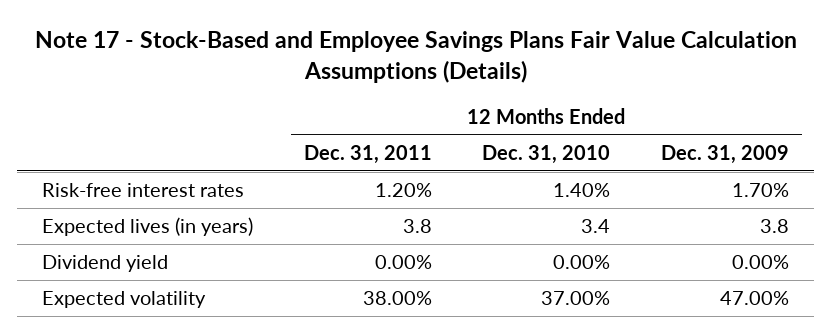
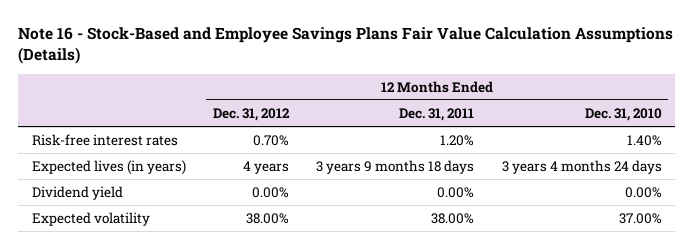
- Note 17 - Stock-Based and Employee Savings Plans Fair Value Calculation Assumptions (Details)
+ Note 16 - Stock-Based and Employee Savings Plans Fair Value Calculation Assumptions (Details)
- | 12 Months Ended Dec. 31, 2011 | 12 Months Ended Dec. 31, 2010 | 12 Months Ended Dec. 31, 2009
+ | 12 Months Ended Dec. 31, 2012 | 12 Months Ended Dec. 31, 2011 | 12 Months Ended Dec. 31, 2010
- Expected lives (in years) | 3.8 | 3.4 | 3.8
+ Expected lives (in years) | 4 years | 3 years 9 months 18 days | 3 years 4 months 24 days

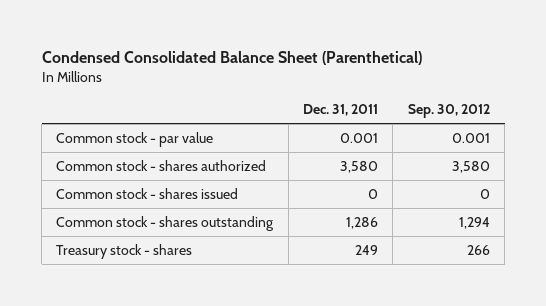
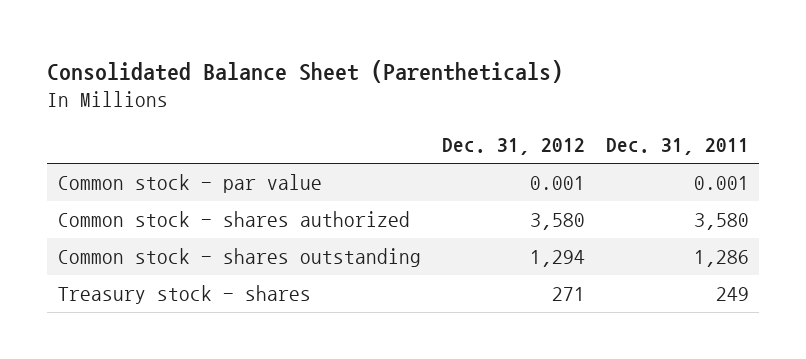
- Condensed Consolidated Balance Sheet (Parenthetical)
+ Consolidated Balance Sheet (Parentheticals)
- | Dec. 31, 2011 | Sep. 30, 2012
+ | Dec. 31, 2012 | Dec. 31, 2011
- Common stock - shares issued | 0 | 0

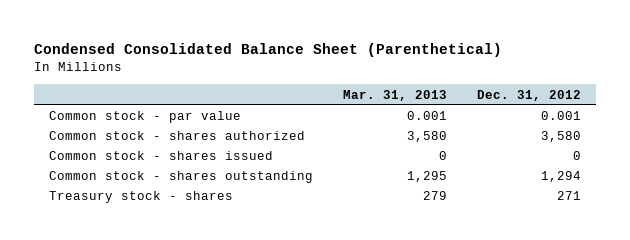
- Consolidated Balance Sheet (Parentheticals)
+ Condensed Consolidated Balance Sheet (Parenthetical)
- | Dec. 31, 2012 | Dec. 31, 2011
+ | Mar. 31, 2013 | Dec. 31, 2012
+ Common stock - shares issued | 0 | 0

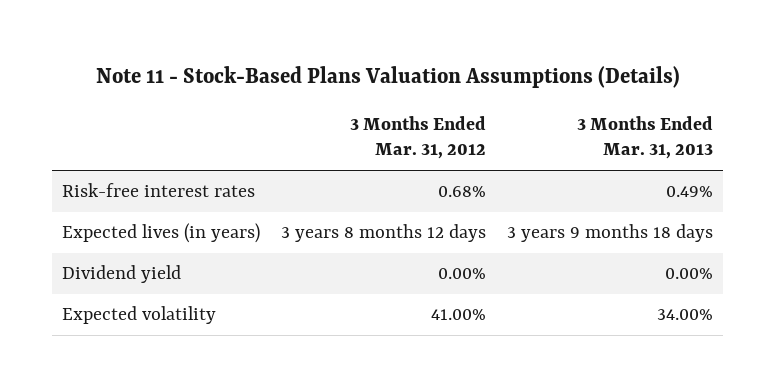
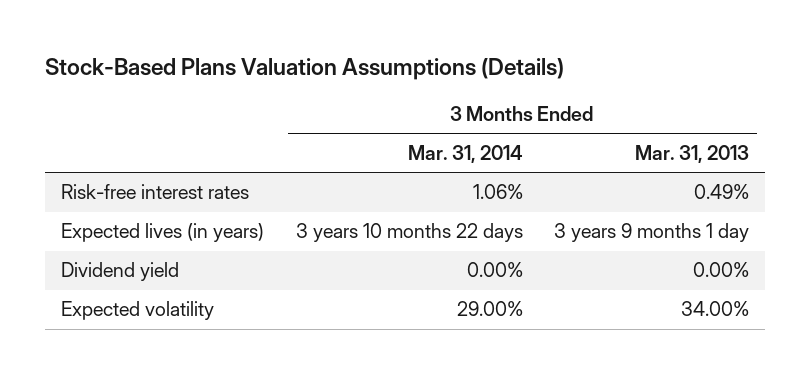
- Note 11 - Stock-Based Plans Valuation Assumptions (Details)
+ Stock-Based Plans Valuation Assumptions (Details)
- | 3 Months Ended Mar. 31, 2012 | 3 Months Ended Mar. 31, 2013
+ | 3 Months Ended Mar. 31, 2014 | 3 Months Ended Mar. 31, 2013
- Expected lives (in years) | 3 years 8 months 12 days | 3 years 9 months 18 days
+ Expected lives (in years) | 3 years 10 months 22 days | 3 years 9 months 1 day

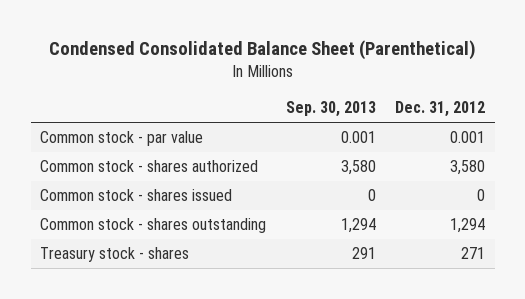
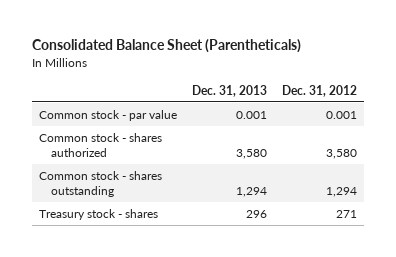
- Condensed Consolidated Balance Sheet (Parenthetical)
+ Consolidated Balance Sheet (Parentheticals)
- | Sep. 30, 2013 | Dec. 31, 2012
+ | Dec. 31, 2013 | Dec. 31, 2012
- Common stock - shares issued | 0 | 0

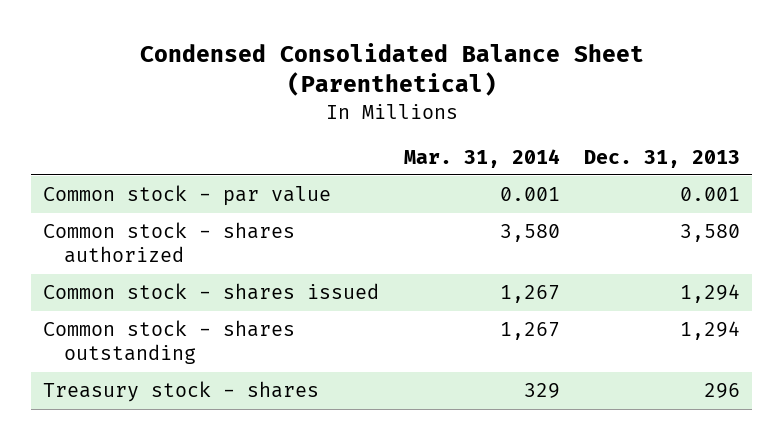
- Consolidated Balance Sheet (Parentheticals)
+ Condensed Consolidated Balance Sheet (Parenthetical)
- | Dec. 31, 2013 | Dec. 31, 2012
+ | Mar. 31, 2014 | Dec. 31, 2013
+ Common stock - shares issued | 1,267 | 1,294

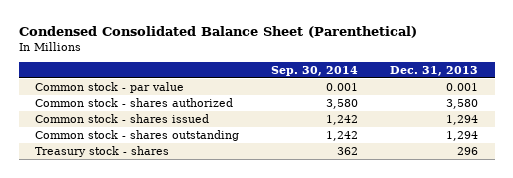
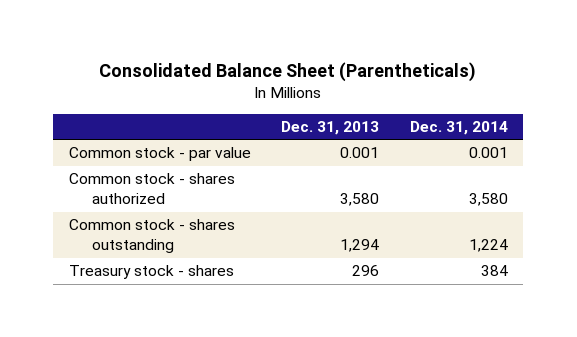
- Condensed Consolidated Balance Sheet (Parenthetical)
+ Consolidated Balance Sheet (Parentheticals)
- | Sep. 30, 2014 | Dec. 31, 2013
+ | Dec. 31, 2013 | Dec. 31, 2014
- Common stock - shares issued | 1,242 | 1,294

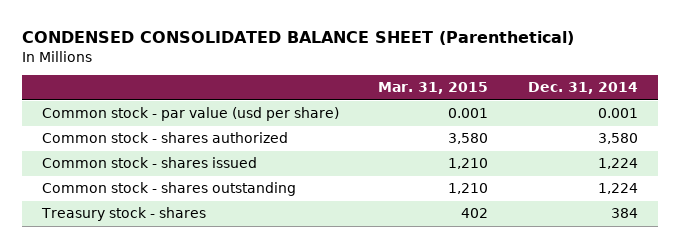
- Consolidated Balance Sheet (Parentheticals)
+ CONDENSED CONSOLIDATED BALANCE SHEET (Parenthetical)
- | Dec. 31, 2013 | Dec. 31, 2014
+ | Mar. 31, 2015 | Dec. 31, 2014
- Common stock - par value | 0.001 | 0.001
+ Common stock - par value (usd per share) | 0.001 | 0.001
+ Common stock - shares issued | 1,210 | 1,224

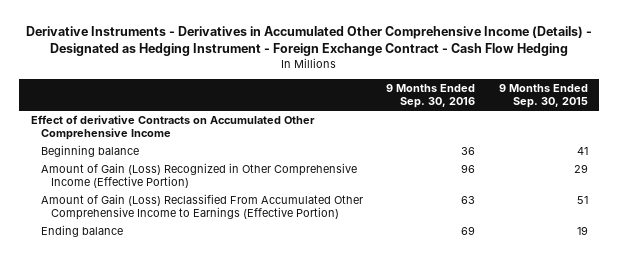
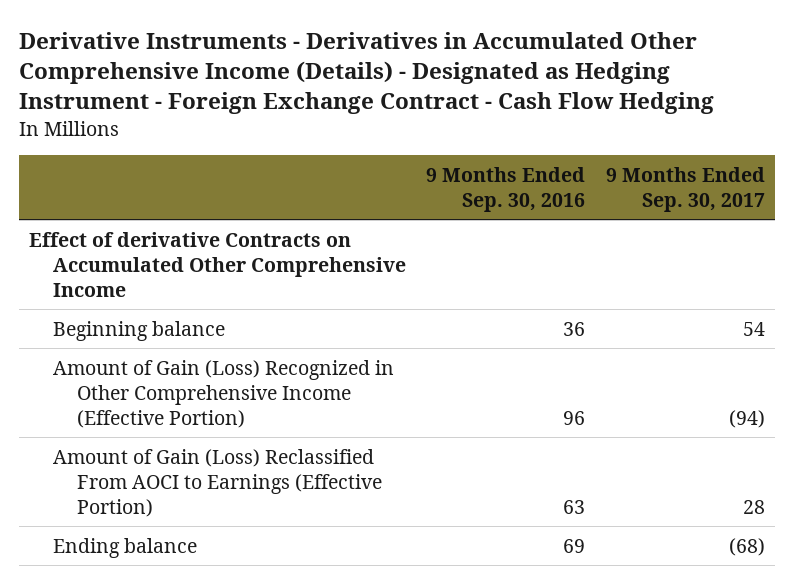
- | 9 Months Ended Sep. 30, 2016 | 9 Months Ended Sep. 30, 2015
+ | 9 Months Ended Sep. 30, 2016 | 9 Months Ended Sep. 30, 2017
- Amount of Gain (Loss) Reclassified From Accumulated Other Comprehensive Income to Earnings (Effective Portion) | 63 | 51
+ Amount of Gain (Loss) Reclassified From AOCI to Earnings (Effective Portion) | 63 | 28

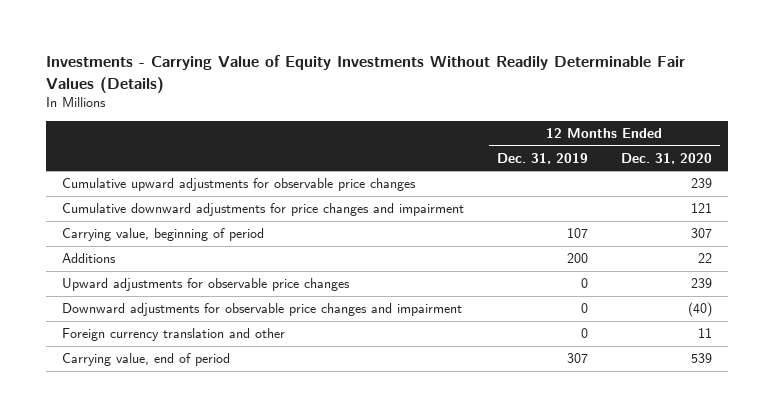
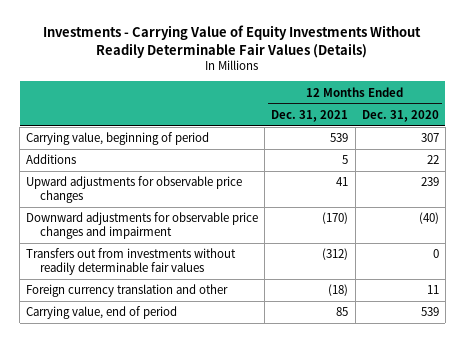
- | 12 Months Ended Dec. 31, 2019 | 12 Months Ended Dec. 31, 2020
+ | 12 Months Ended Dec. 31, 2021 | 12 Months Ended Dec. 31, 2020
- Cumulative upward adjustments for observable price changes | | 239
- Cumulative downward adjustments for price changes and impairment | | 121
+ Transfers out from investments without readily determinable fair values | (312) | 0

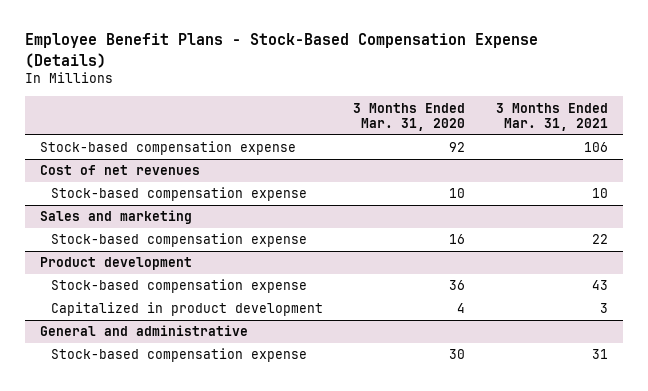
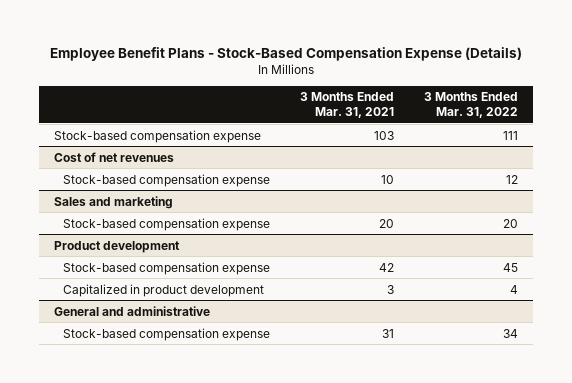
- | 3 Months Ended Mar. 31, 2020 | 3 Months Ended Mar. 31, 2021
+ | 3 Months Ended Mar. 31, 2021 | 3 Months Ended Mar. 31, 2022
- Stock-based compensation expense | 92 | 106
+ Stock-based compensation expense | 103 | 111
@ Sales and marketing
- Stock-based compensation expense | 16 | 22
+ Stock-based compensation expense | 20 | 20
@ Product development
- Stock-based compensation expense | 36 | 43
+ Stock-based compensation expense | 42 | 45

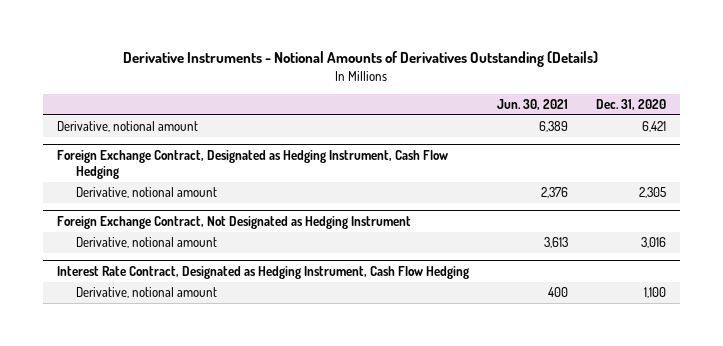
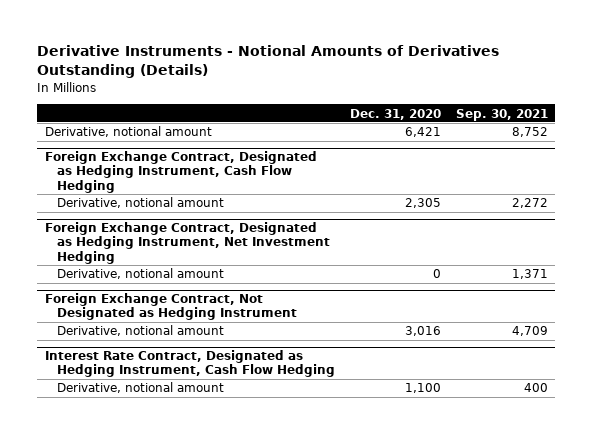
- | Jun. 30, 2021 | Dec. 31, 2020
+ | Dec. 31, 2020 | Sep. 30, 2021
+ Foreign Exchange Contract, Designated as Hedging Instrument, Net Investment Hedging
+ Derivative, notional amount | 0 | 1,371

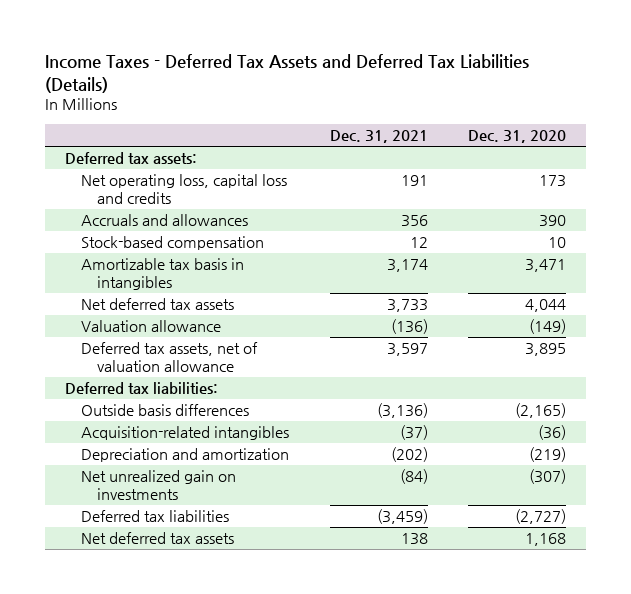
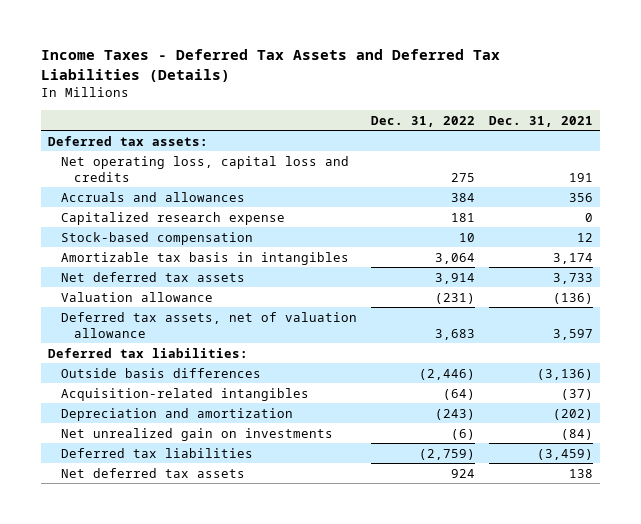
- | Dec. 31, 2021 | Dec. 31, 2020
+ | Dec. 31, 2022 | Dec. 31, 2021
+ Capitalized research expense | 181 | 0

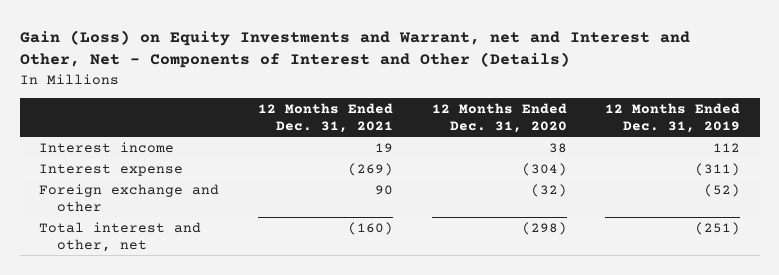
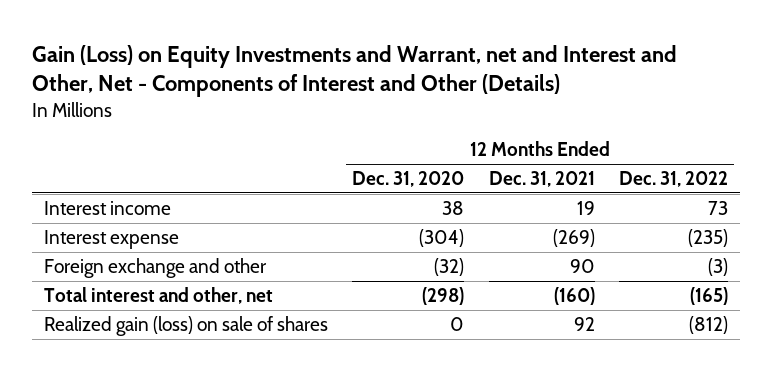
- | 12 Months Ended Dec. 31, 2021 | 12 Months Ended Dec. 31, 2020 | 12 Months Ended Dec. 31, 2019
+ | 12 Months Ended Dec. 31, 2020 | 12 Months Ended Dec. 31, 2021 | 12 Months Ended Dec. 31, 2022
+ Realized gain (loss) on sale of shares | 0 | 92 | (812)

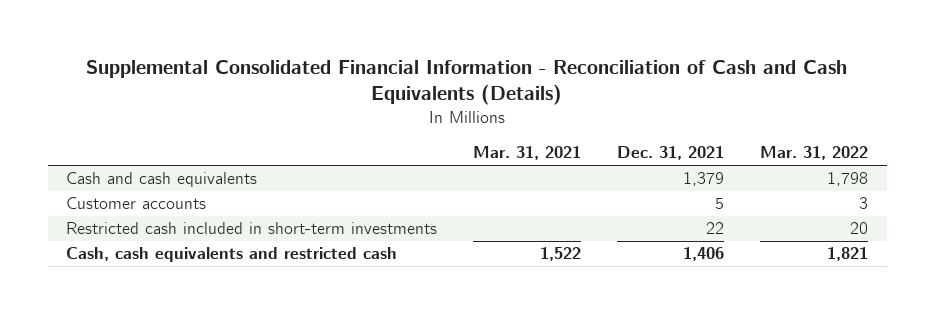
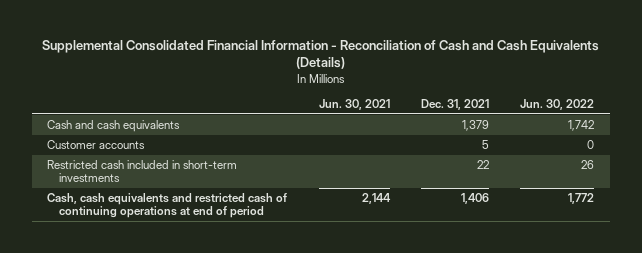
- | Mar. 31, 2021 | Dec. 31, 2021 | Mar. 31, 2022
+ | Jun. 30, 2021 | Dec. 31, 2021 | Jun. 30, 2022
- Cash, cash equivalents and restricted cash | 1,522 | 1,406 | 1,821
+ Cash, cash equivalents and restricted cash of continuing operations at end of period | 2,144 | 1,406 | 1,772

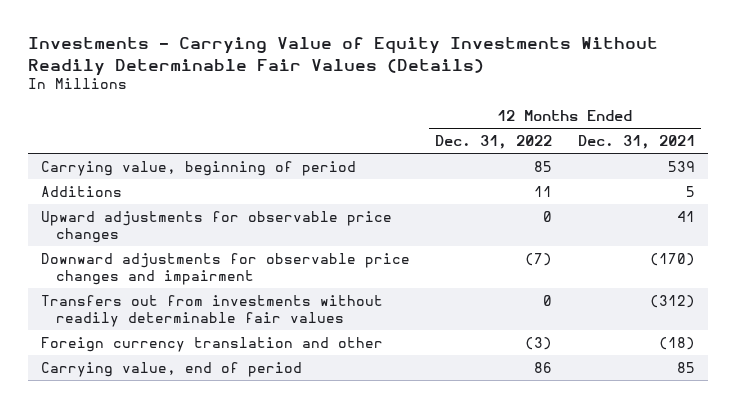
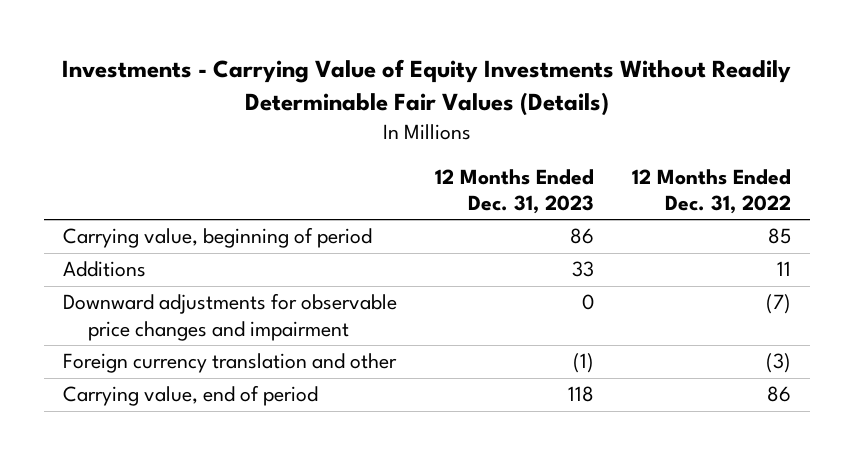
- | 12 Months Ended Dec. 31, 2022 | 12 Months Ended Dec. 31, 2021
+ | 12 Months Ended Dec. 31, 2023 | 12 Months Ended Dec. 31, 2022
- Upward adjustments for observable price changes | 0 | 41
- Transfers out from investments without readily determinable fair values | 0 | (312)

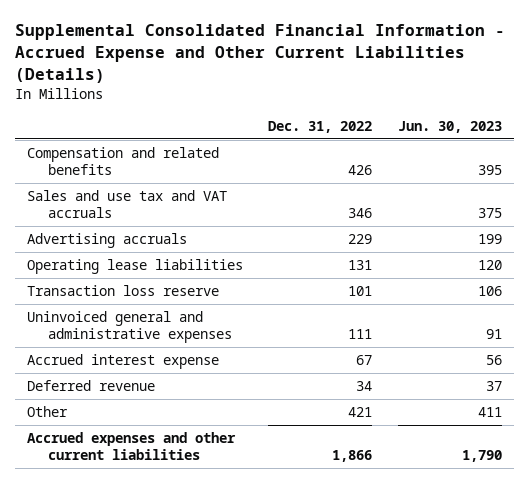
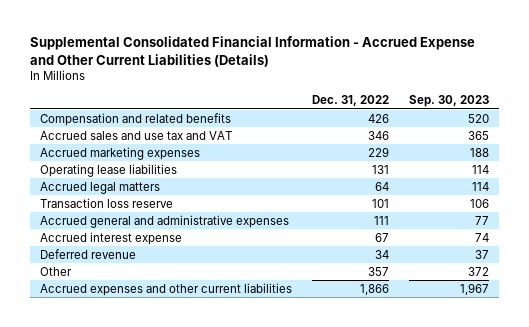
- | Dec. 31, 2022 | Jun. 30, 2023
+ | Dec. 31, 2022 | Sep. 30, 2023
- Sales and use tax and VAT accruals | 346 | 375
- Advertising accruals | 229 | 199
+ Accrued sales and use tax and VAT | 346 | 365
+ Accrued marketing expenses | 229 | 188
+ Accrued legal matters | 64 | 114
- Uninvoiced general and administrative expenses | 111 | 91
+ Accrued general and administrative expenses | 111 | 77
- Other | 421 | 411
+ Other | 357 | 372

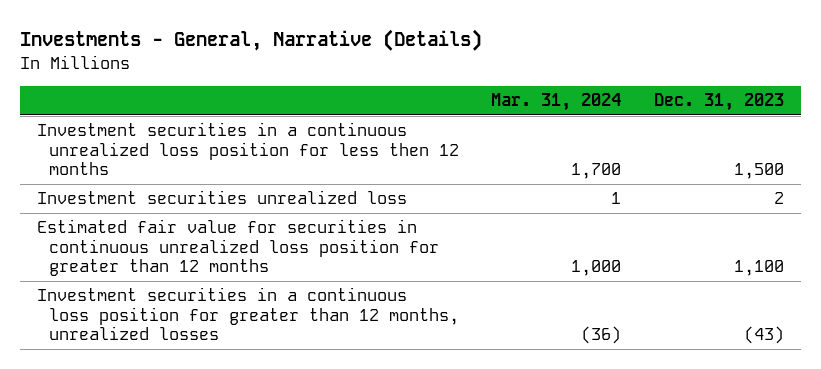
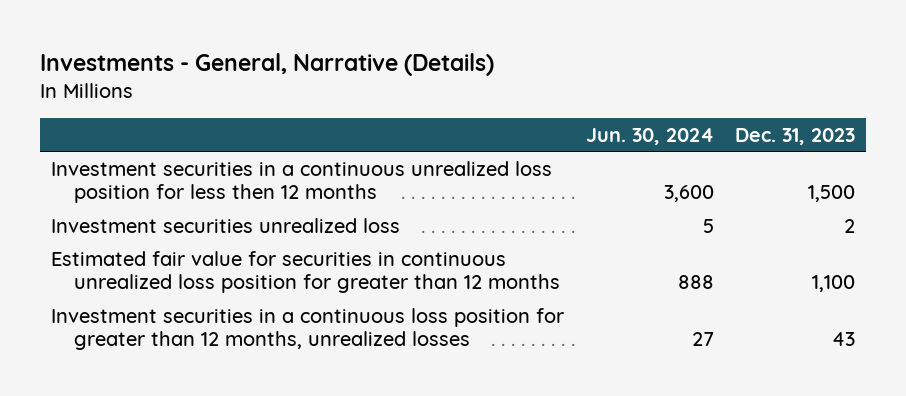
- | Mar. 31, 2024 | Dec. 31, 2023
+ | Jun. 30, 2024 | Dec. 31, 2023
- Investment securities in a continuous loss position for greater than 12 months, unrealized losses | (36) | (43)
+ Investment securities in a continuous loss position for greater than 12 months, unrealized losses | 27 | 43

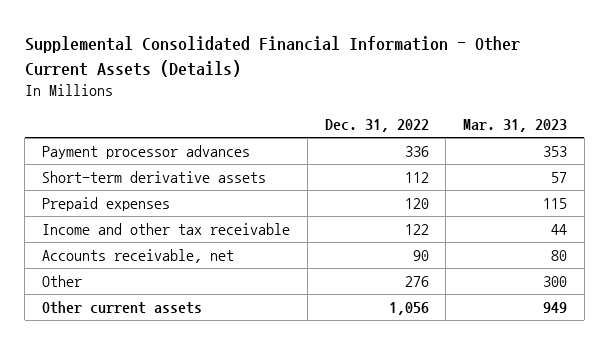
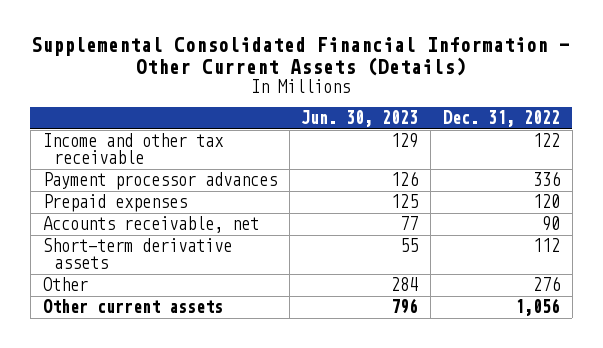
- | Dec. 31, 2022 | Mar. 31, 2023
+ | Jun. 30, 2023 | Dec. 31, 2022
moved up: Income and other tax receivable | 129 | 122
moved down: Short-term derivative assets | 55 | 112

